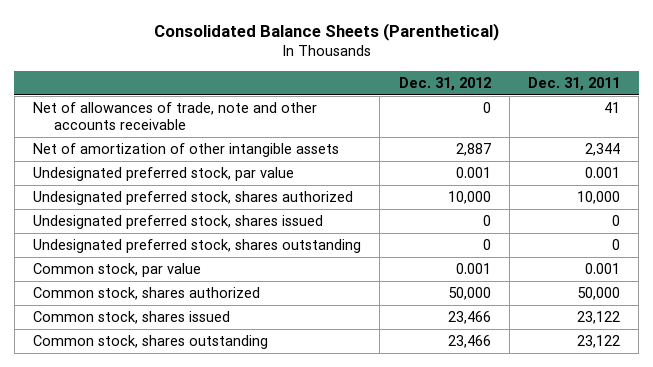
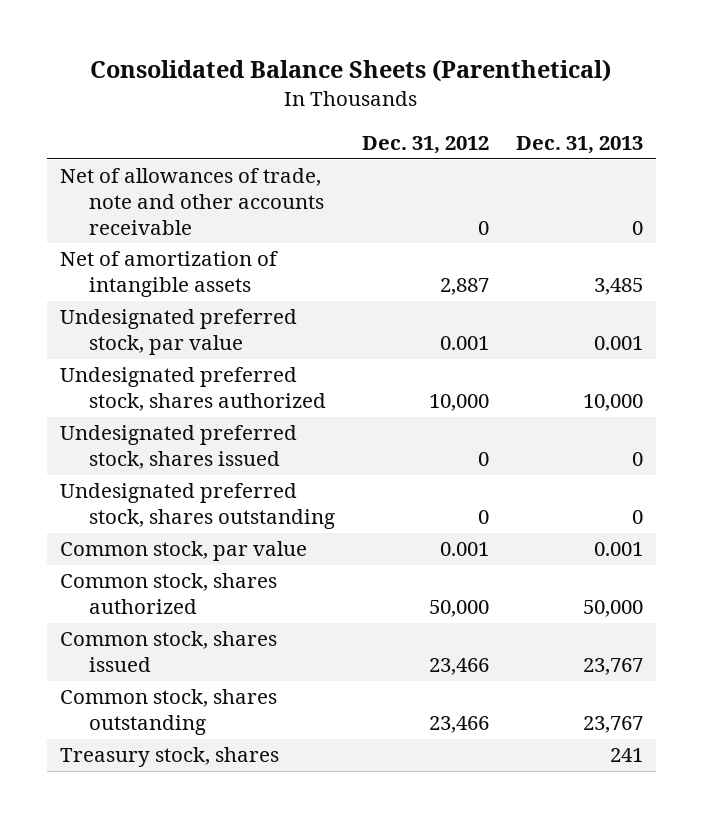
- | Dec. 31, 2012 | Dec. 31, 2011
+ | Dec. 31, 2012 | Dec. 31, 2013
- Net of amortization of other intangible assets | 2,887 | 2,344
+ Net of amortization of intangible assets | 2,887 | 3,485
+ Treasury stock, shares | | 241

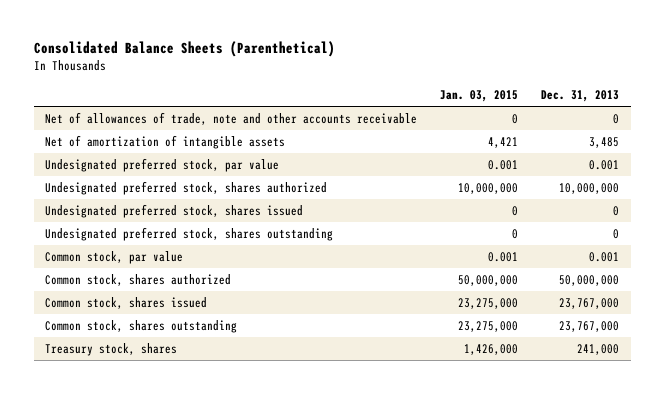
- | Dec. 31, 2012 | Dec. 31, 2013
+ | Jan. 03, 2015 | Dec. 31, 2013
- Undesignated preferred stock, shares authorized | 10,000 | 10,000
+ Undesignated preferred stock, shares authorized | 10,000,000 | 10,000,000
- Common stock, shares authorized | 50,000 | 50,000
- Common stock, shares issued | 23,466 | 23,767
- Common stock, shares outstanding | 23,466 | 23,767
- Treasury stock, shares | | 241
+ Common stock, shares authorized | 50,000,000 | 50,000,000
+ Common stock, shares issued | 23,275,000 | 23,767,000
+ Common stock, shares outstanding | 23,275,000 | 23,767,000
+ Treasury stock, shares | 1,426,000 | 241,000

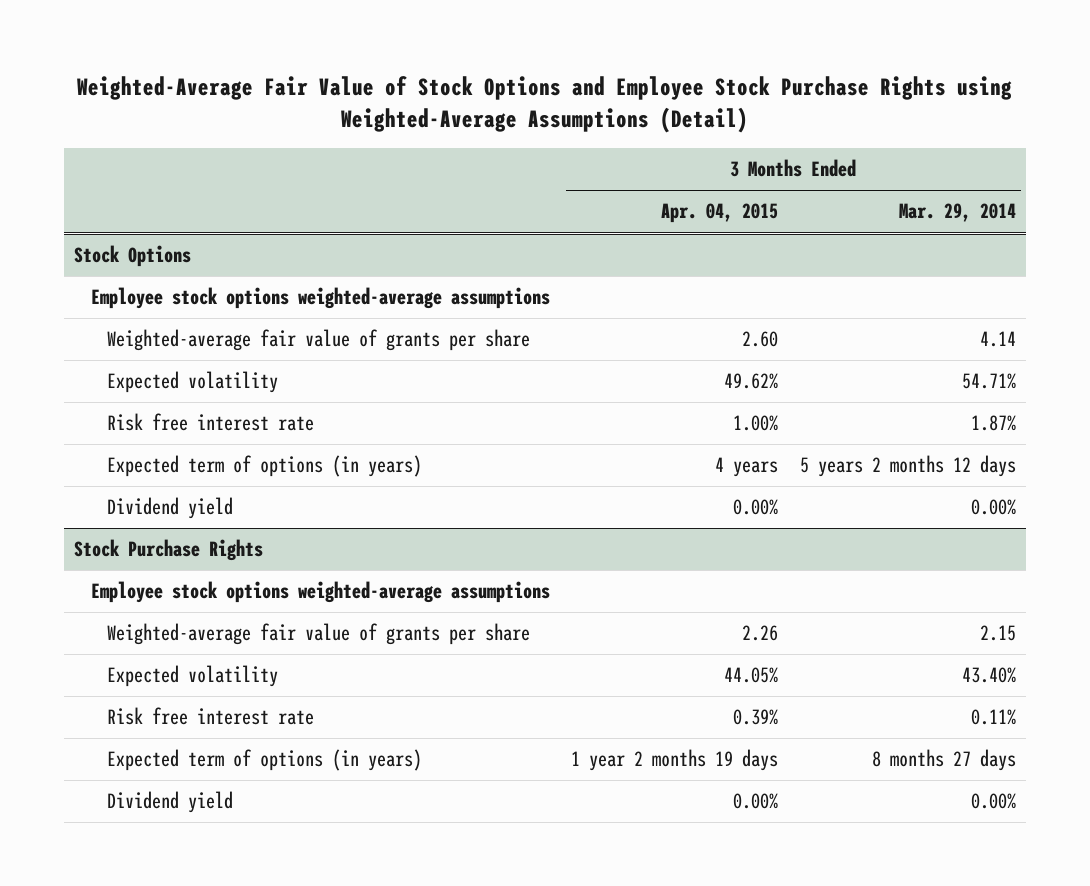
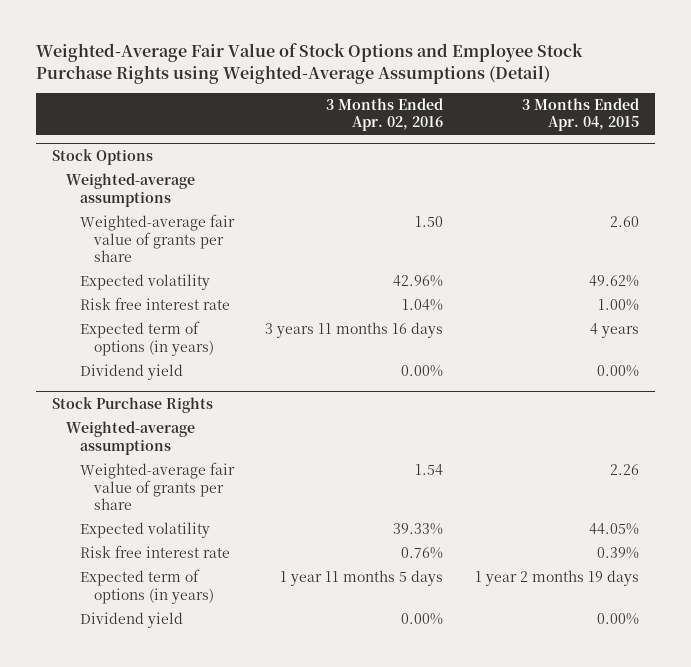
- | 3 Months Ended Apr. 04, 2015 | 3 Months Ended Mar. 29, 2014
+ | 3 Months Ended Apr. 02, 2016 | 3 Months Ended Apr. 04, 2015
@ Stock Options
- Employee stock options weighted-average assumptions
+ Weighted-average assumptions
@ Stock Purchase Rights
- Employee stock options weighted-average assumptions
+ Weighted-average assumptions

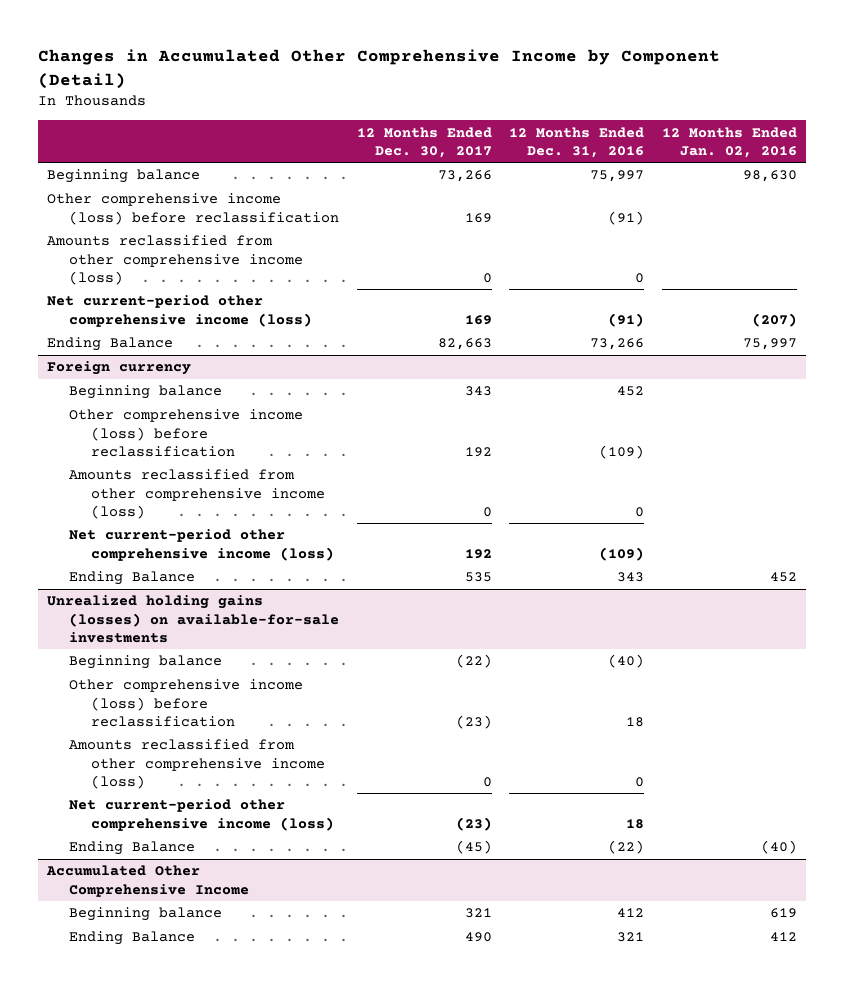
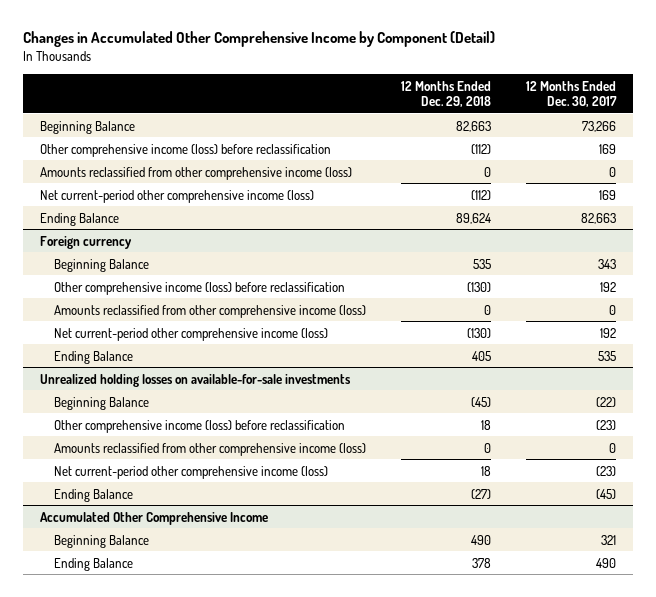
- | 12 Months Ended Dec. 30, 2017 | 12 Months Ended Dec. 31, 2016 | 12 Months Ended Jan. 02, 2016
+ | 12 Months Ended Dec. 29, 2018 | 12 Months Ended Dec. 30, 2017
- Beginning balance | 73,266 | 75,997 | 98,630
+ Beginning Balance | 82,663 | 73,266
@ Foreign currency
- Beginning balance | 343 | 452 |
+ Beginning Balance | 535 | 343
- Unrealized holding gains (losses) on available-for-sale investments
- Beginning balance | (22) | (40) |
+ Unrealized holding losses on available-for-sale investments
+ Beginning Balance | (45) | (22)
@ Accumulated Other Comprehensive Income
- Beginning balance | 321 | 412 | 619
+ Beginning Balance | 490 | 321

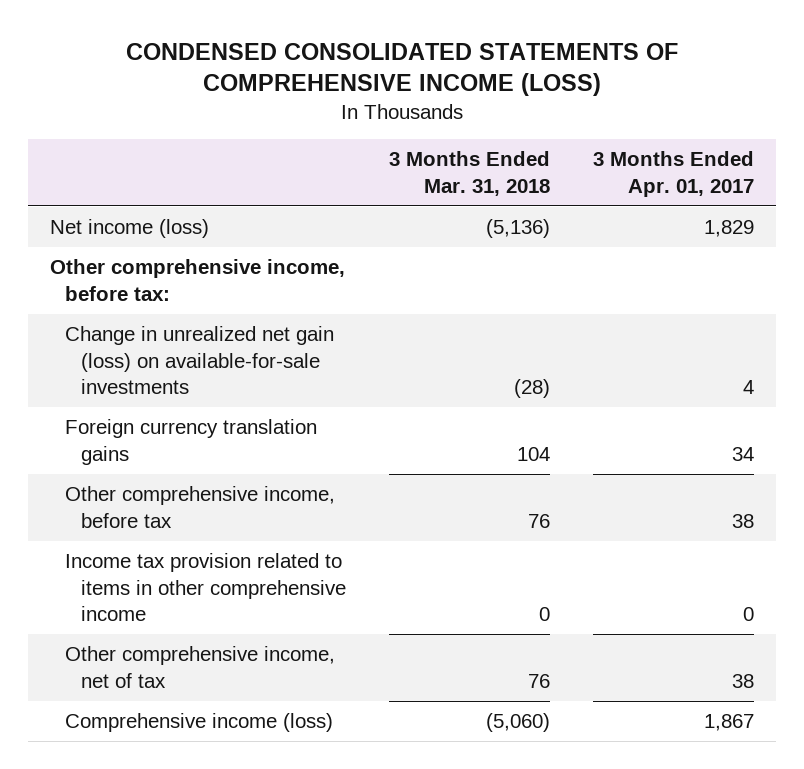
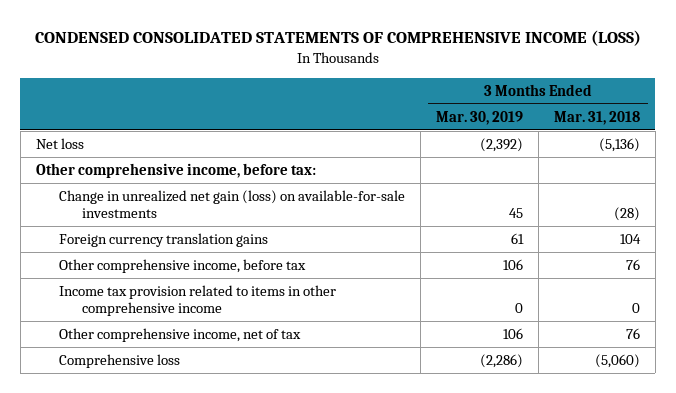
- | 3 Months Ended Mar. 31, 2018 | 3 Months Ended Apr. 01, 2017
+ | 3 Months Ended Mar. 30, 2019 | 3 Months Ended Mar. 31, 2018
- Net income (loss) | (5,136) | 1,829
+ Net loss | (2,392) | (5,136)
- Comprehensive income (loss) | (5,060) | 1,867
+ Comprehensive loss | (2,286) | (5,060)

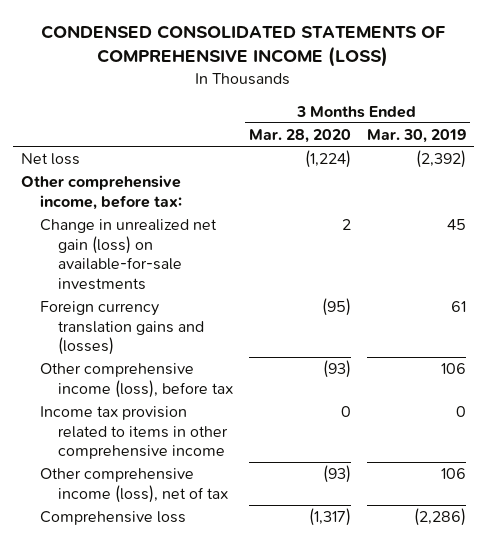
- | 3 Months Ended Mar. 30, 2019 | 3 Months Ended Mar. 31, 2018
+ | 3 Months Ended Mar. 28, 2020 | 3 Months Ended Mar. 30, 2019
- Foreign currency translation gains | 61 | 104
- Other comprehensive income, before tax | 106 | 76
+ Foreign currency translation gains and (losses) | (95) | 61
+ Other comprehensive income (loss), before tax | (93) | 106
- Other comprehensive income, net of tax | 106 | 76
+ Other comprehensive income (loss), net of tax | (93) | 106

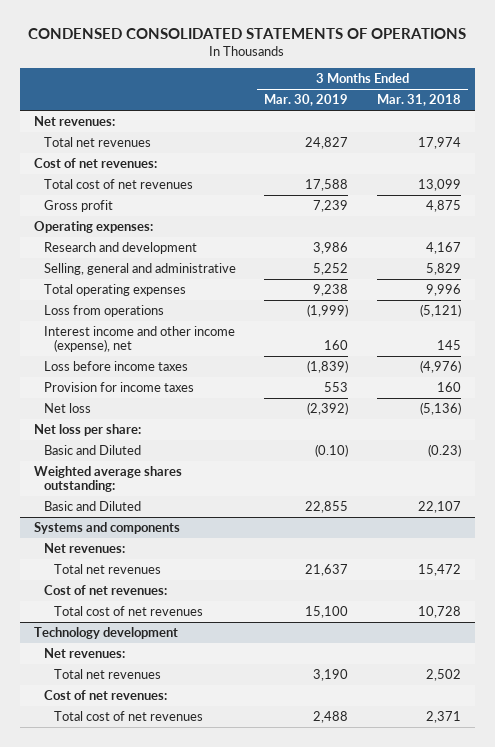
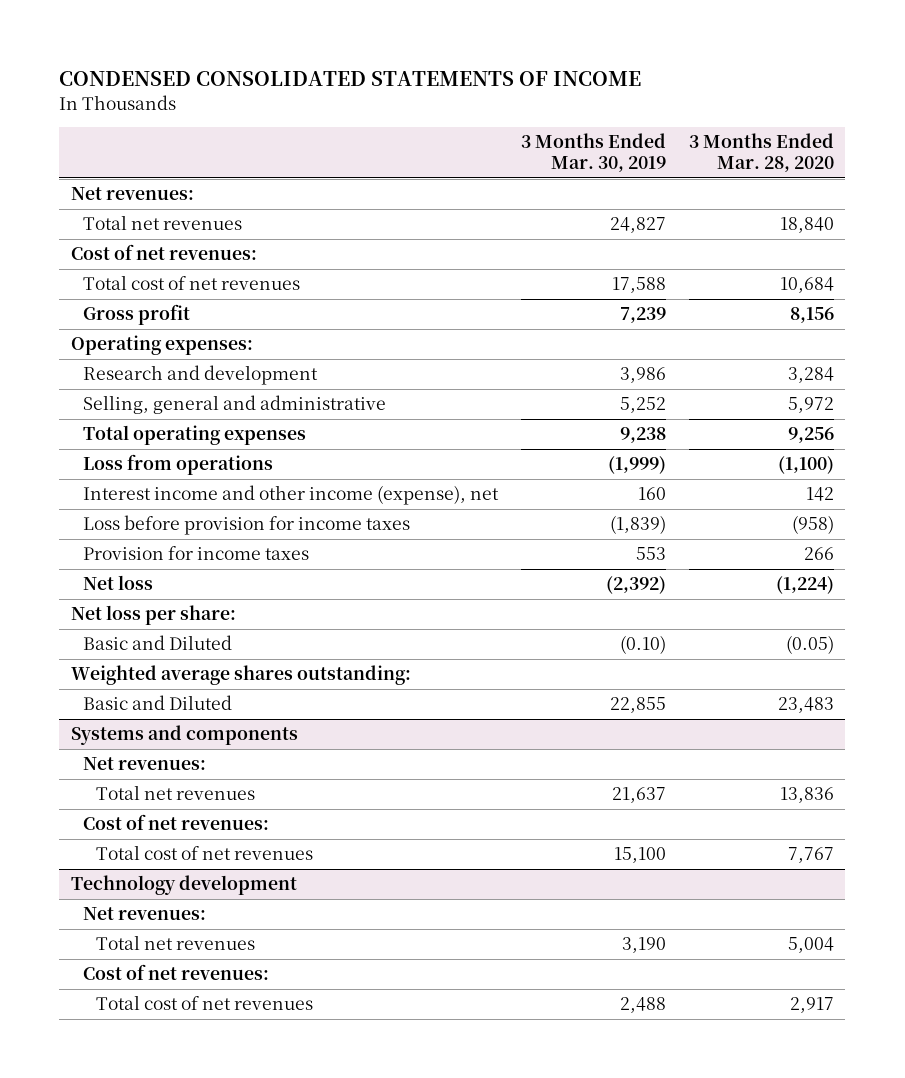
- CONDENSED CONSOLIDATED STATEMENTS OF OPERATIONS
+ CONDENSED CONSOLIDATED STATEMENTS OF INCOME
- | 3 Months Ended Mar. 30, 2019 | 3 Months Ended Mar. 31, 2018
+ | 3 Months Ended Mar. 30, 2019 | 3 Months Ended Mar. 28, 2020
- Loss before income taxes | (1,839) | (4,976)
+ Loss before provision for income taxes | (1,839) | (958)

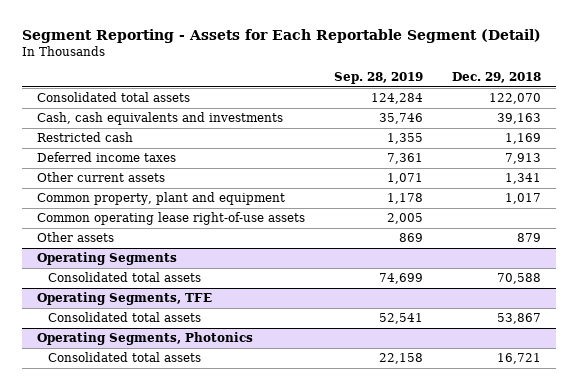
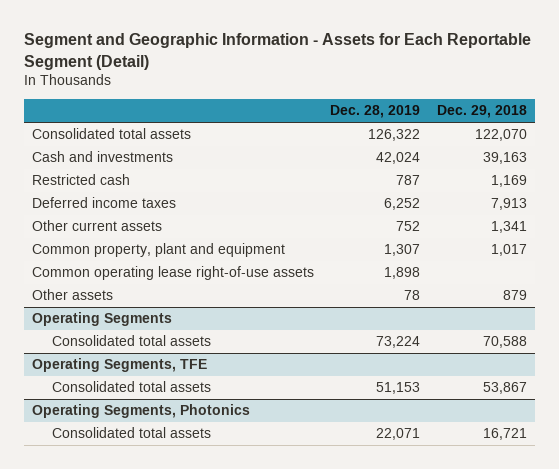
- Segment Reporting - Assets for Each Reportable Segment (Detail)
+ Segment and Geographic Information - Assets for Each Reportable Segment (Detail)
- | Sep. 28, 2019 | Dec. 29, 2018
+ | Dec. 28, 2019 | Dec. 29, 2018
- Cash, cash equivalents and investments | 35,746 | 39,163
+ Cash and investments | 42,024 | 39,163

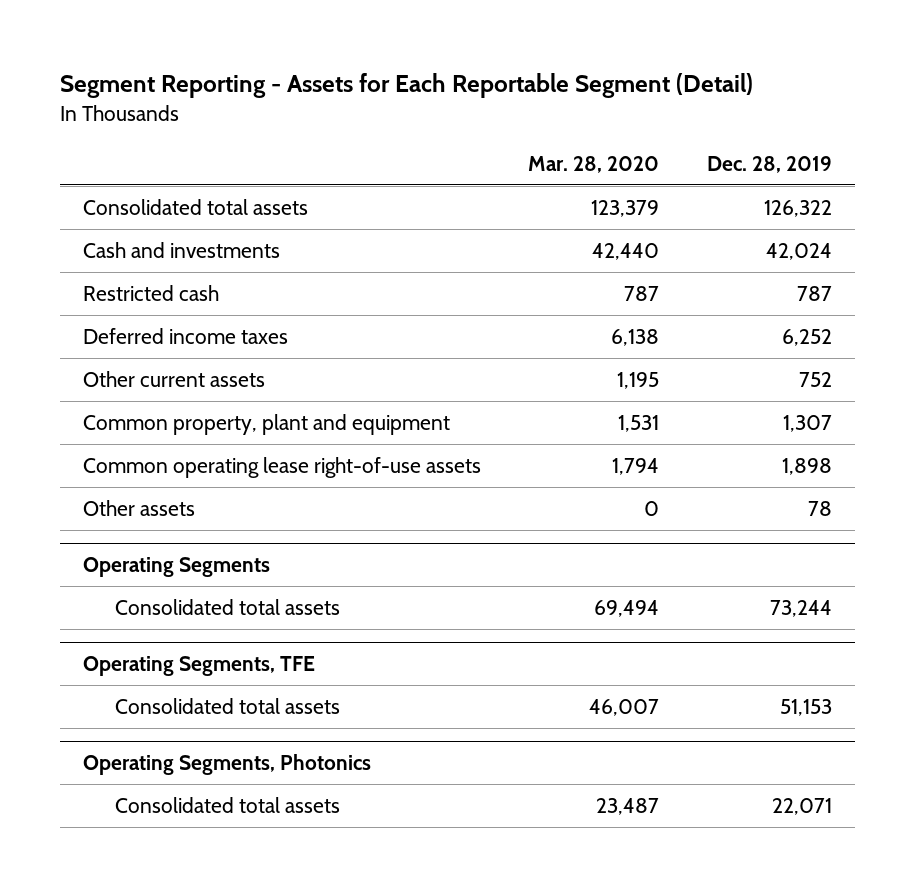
- Segment and Geographic Information - Assets for Each Reportable Segment (Detail)
+ Segment Reporting - Assets for Each Reportable Segment (Detail)
- | Dec. 28, 2019 | Dec. 29, 2018
+ | Mar. 28, 2020 | Dec. 28, 2019
@ Operating Segments
- Consolidated total assets | 73,224 | 70,588
+ Consolidated total assets | 69,494 | 73,244

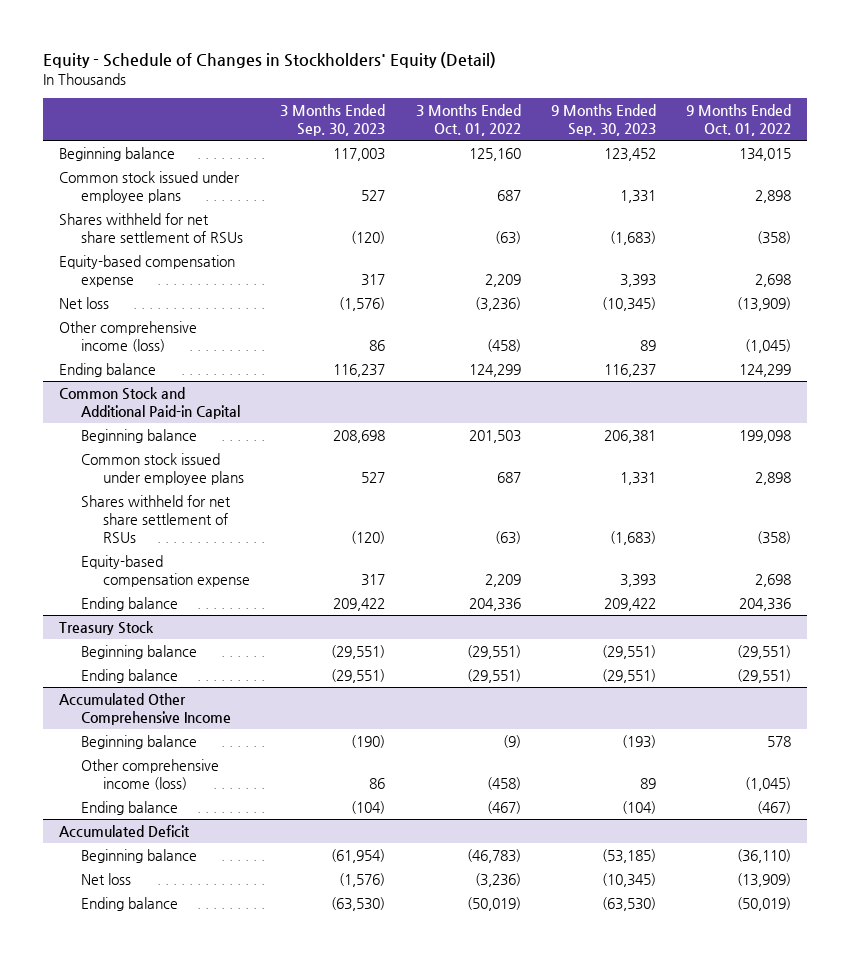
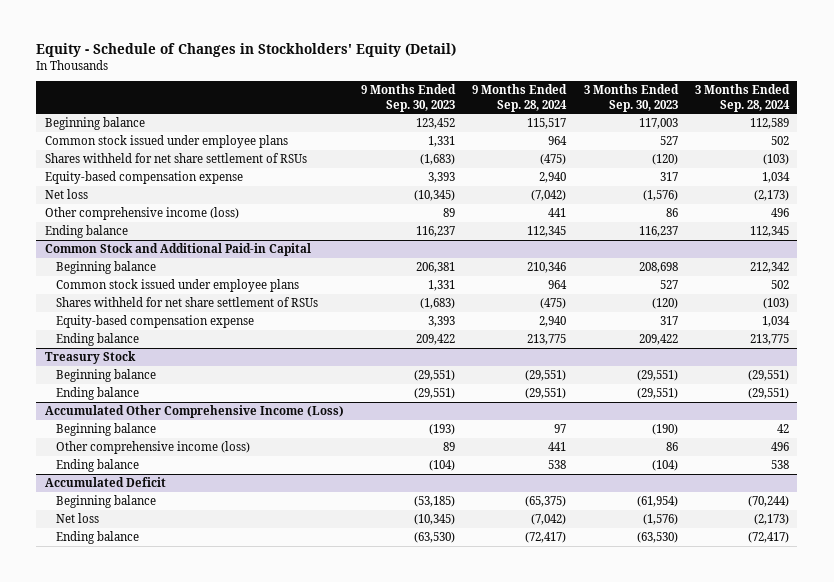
- | 3 Months Ended Sep. 30, 2023 | 3 Months Ended Oct. 01, 2022 | 9 Months Ended Sep. 30, 2023 | 9 Months Ended Oct. 01, 2022
+ | 9 Months Ended Sep. 30, 2023 | 9 Months Ended Sep. 28, 2024 | 3 Months Ended Sep. 30, 2023 | 3 Months Ended Sep. 28, 2024
- Accumulated Other Comprehensive Income
+ Accumulated Other Comprehensive Income (Loss)

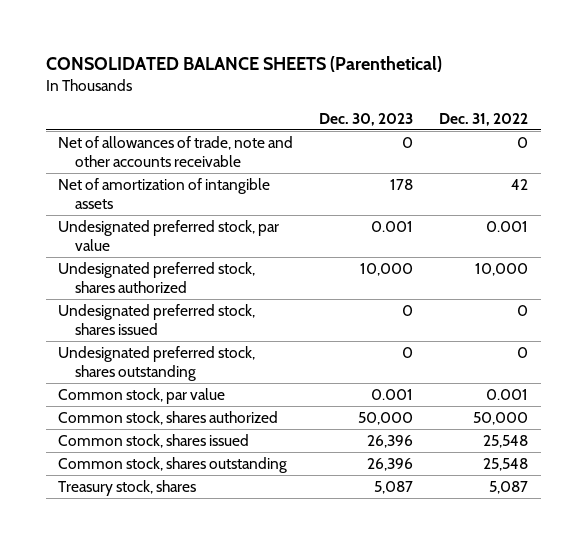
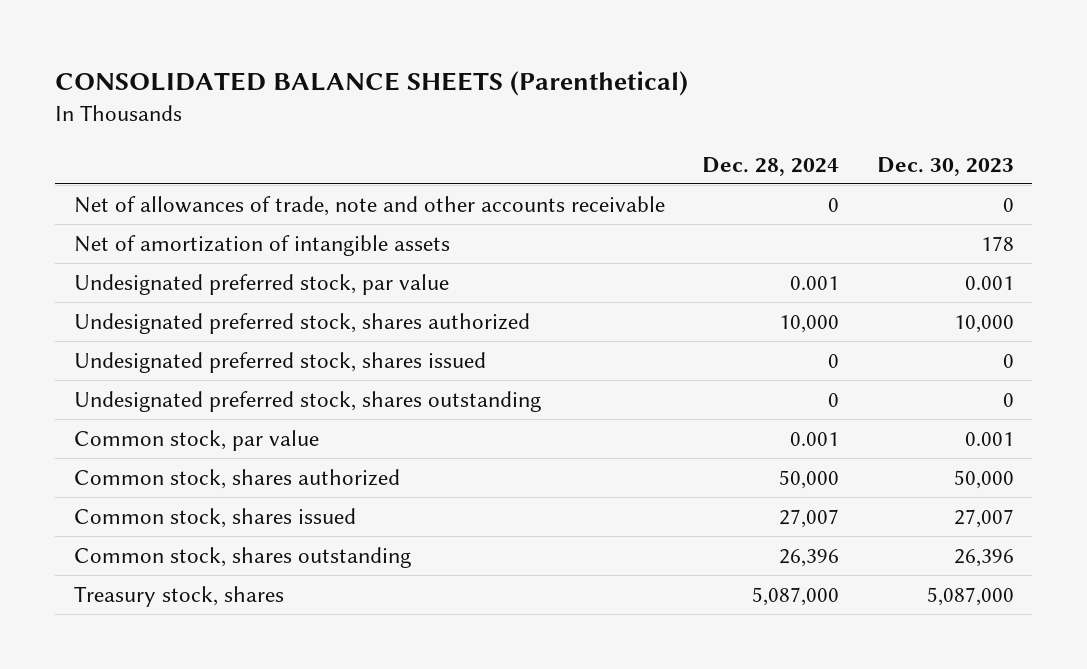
- | Dec. 30, 2023 | Dec. 31, 2022
+ | Dec. 28, 2024 | Dec. 30, 2023
- Common stock, shares issued | 26,396 | 25,548
+ Common stock, shares issued | 27,007 | 27,007
- Treasury stock, shares | 5,087 | 5,087
+ Treasury stock, shares | 5,087,000 | 5,087,000

